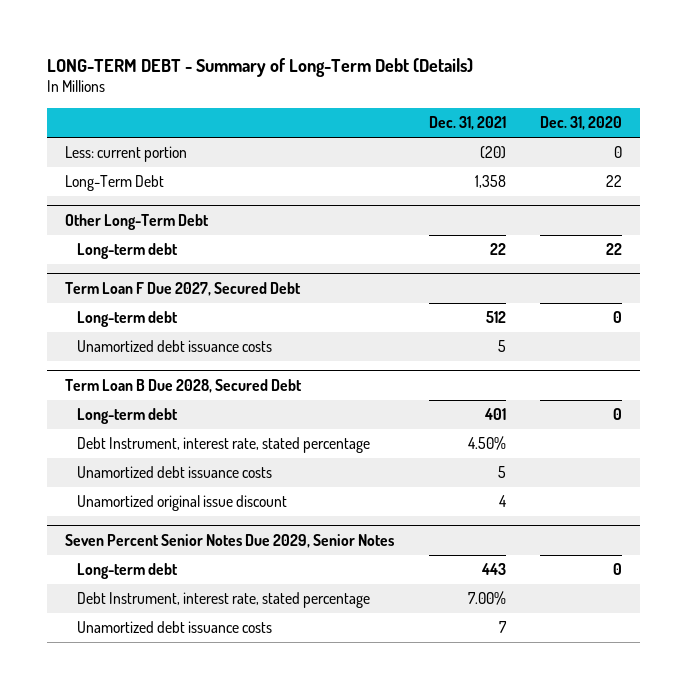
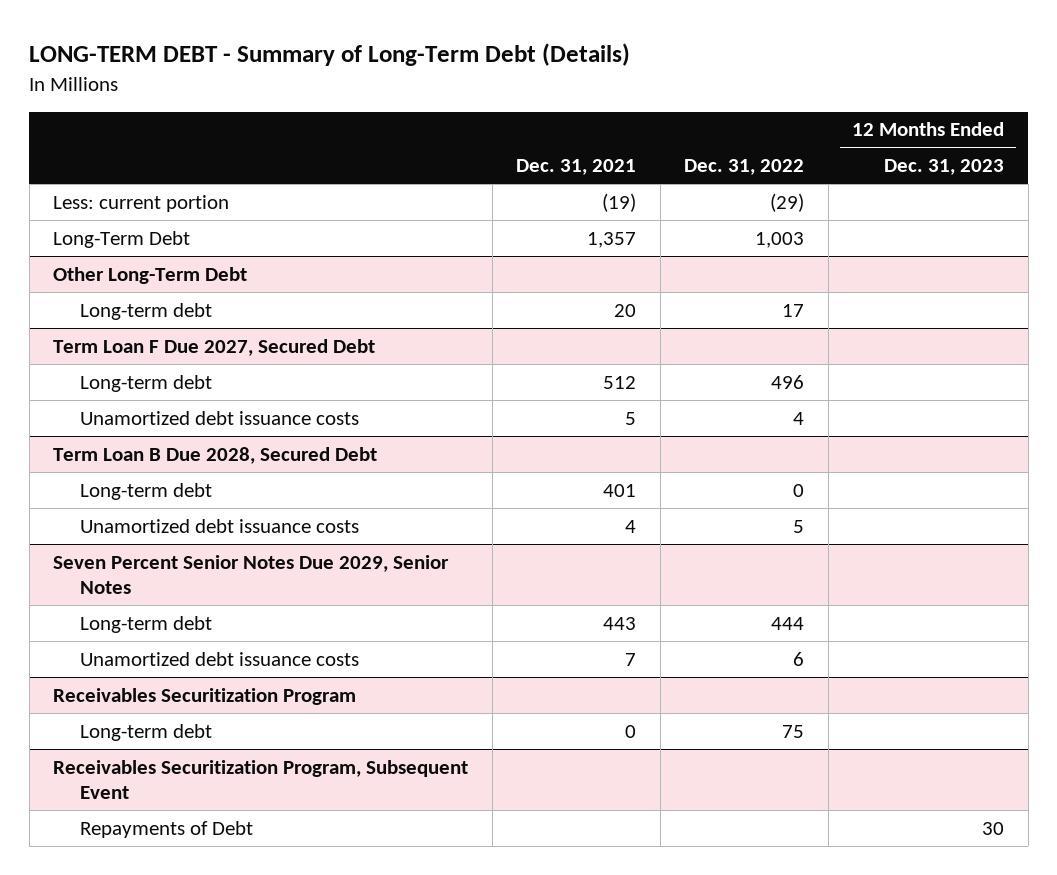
- | Dec. 31, 2021 | Dec. 31, 2020
+ | Dec. 31, 2021 | Dec. 31, 2022 | 12 Months Ended Dec. 31, 2023
- Less: current portion | (20) | 0
- Long-Term Debt | 1,358 | 22
+ Less: current portion | (19) | (29) |
+ Long-Term Debt | 1,357 | 1,003 |
@ Other Long-Term Debt
- Long-term debt | 22 | 22
+ Long-term debt | 20 | 17 |
@ Term Loan B Due 2028, Secured Debt
- Debt Instrument, interest rate, stated percentage | 4.50% |
- Unamortized debt issuance costs | 5 |
- Unamortized original issue discount | 4 |
+ Unamortized debt issuance costs | 4 | 5 |
@ Seven Percent Senior Notes Due 2029, Senior Notes
- Debt Instrument, interest rate, stated percentage | 7.00% |
+ Receivables Securitization Program
+ Long-term debt | 0 | 75 |
+ Receivables Securitization Program, Subsequent Event
+ Repayments of Debt | | | 30

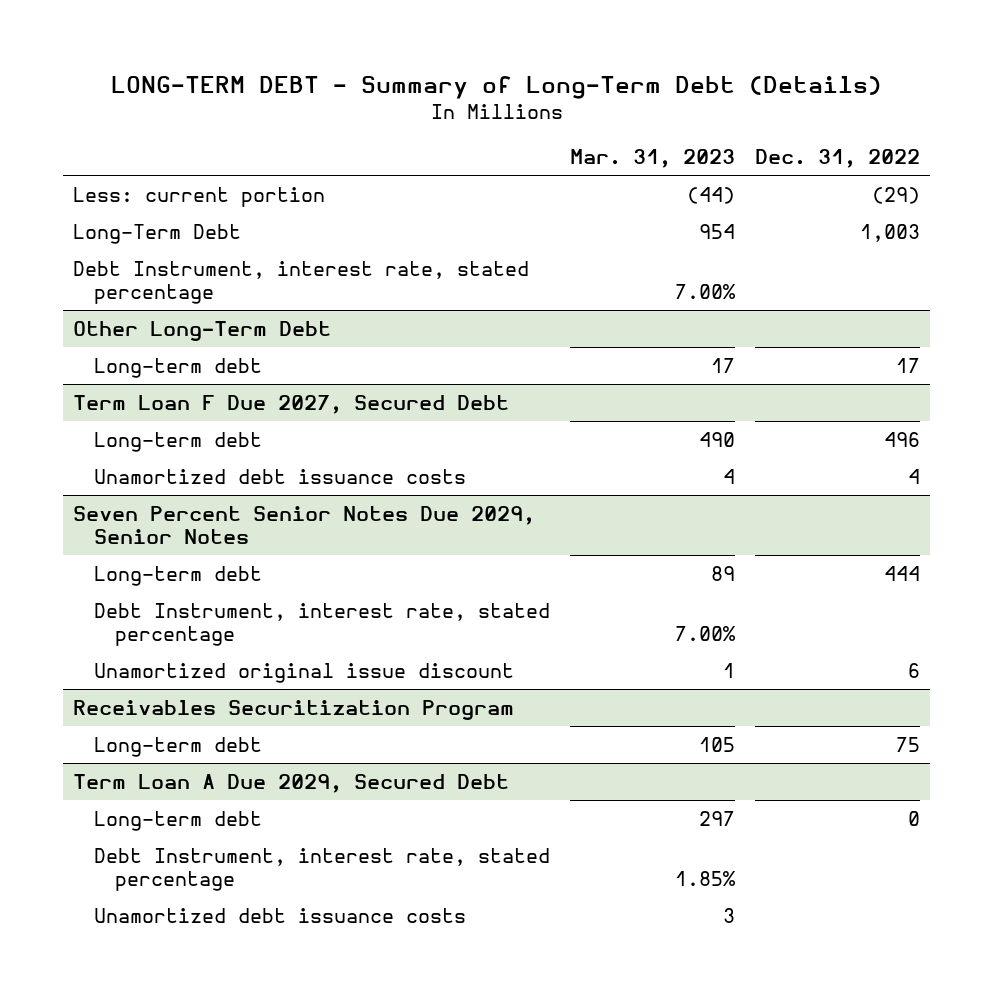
- | Dec. 31, 2021 | Dec. 31, 2022 | 12 Months Ended Dec. 31, 2023
+ | Mar. 31, 2023 | Dec. 31, 2022
+ Debt Instrument, interest rate, stated percentage | 7.00% |
- Term Loan B Due 2028, Secured Debt
- Long-term debt | 401 | 0 |
- Unamortized debt issuance costs | 4 | 5 |
@ Seven Percent Senior Notes Due 2029, Senior Notes
- Unamortized debt issuance costs | 7 | 6 |
+ Debt Instrument, interest rate, stated percentage | 7.00% |
+ Unamortized original issue discount | 1 | 6
- Receivables Securitization Program, Subsequent Event
- Repayments of Debt | | | 30
+ Term Loan A Due 2029, Secured Debt
+ Long-term debt | 297 | 0
+ Debt Instrument, interest rate, stated percentage | 1.85% |
+ Unamortized debt issuance costs | 3 |

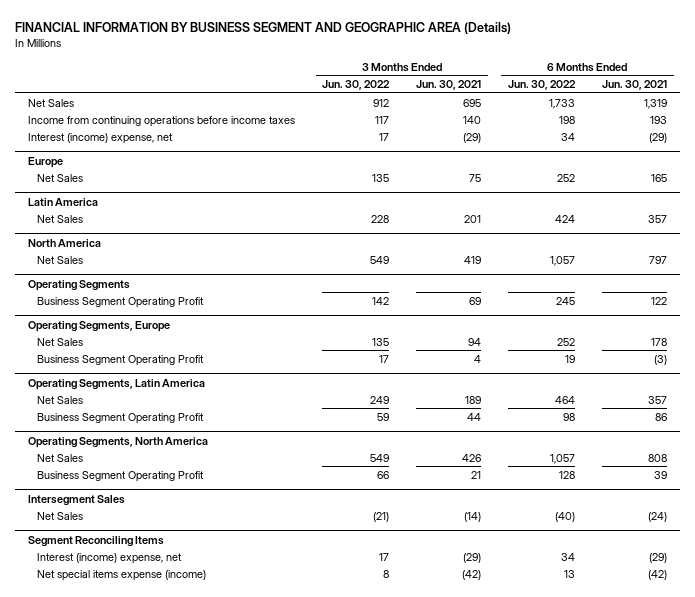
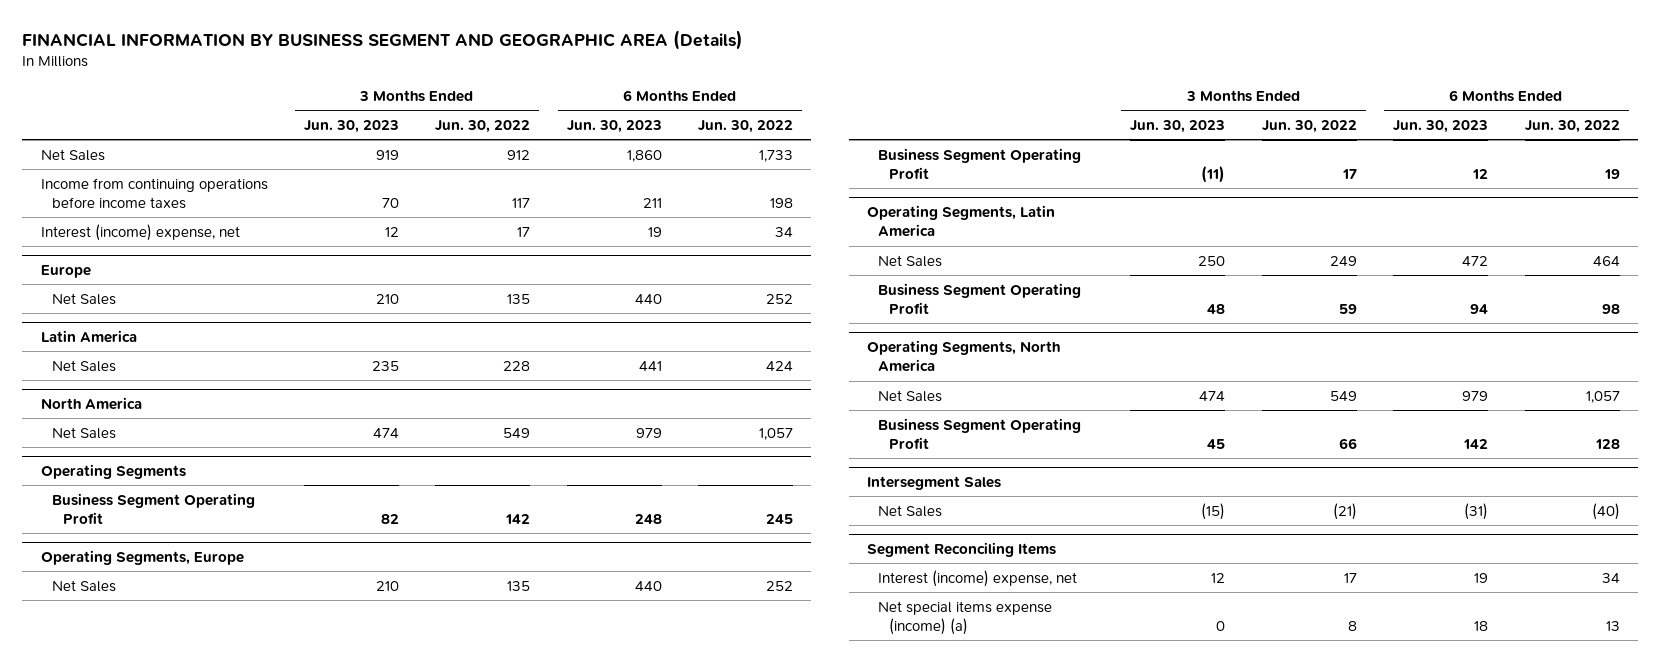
- | 3 Months Ended Jun. 30, 2022 | 3 Months Ended Jun. 30, 2021 | 6 Months Ended Jun. 30, 2022 | 6 Months Ended Jun. 30, 2021
+ | 3 Months Ended Jun. 30, 2023 | 3 Months Ended Jun. 30, 2022 | 6 Months Ended Jun. 30, 2023 | 6 Months Ended Jun. 30, 2022
@ Segment Reconciling Items
- Net special items expense (income) | 8 | (42) | 13 | (42)
+ Net special items expense (income) (a) | 0 | 8 | 18 | 13

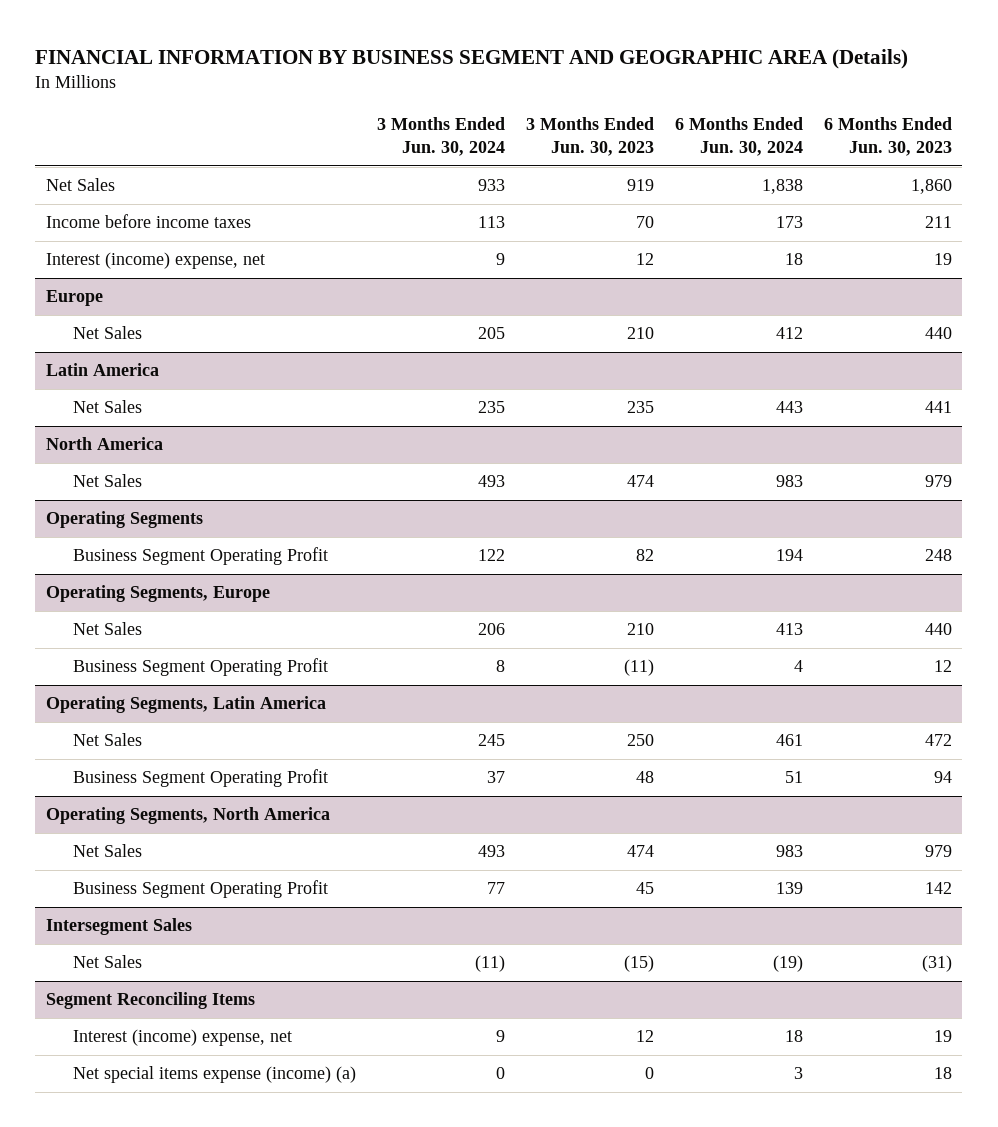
- | 3 Months Ended Jun. 30, 2023 | 3 Months Ended Jun. 30, 2022 | 6 Months Ended Jun. 30, 2023 | 6 Months Ended Jun. 30, 2022
+ | 3 Months Ended Jun. 30, 2024 | 3 Months Ended Jun. 30, 2023 | 6 Months Ended Jun. 30, 2024 | 6 Months Ended Jun. 30, 2023
- Income from continuing operations before income taxes | 70 | 117 | 211 | 198
+ Income before income taxes | 113 | 70 | 173 | 211

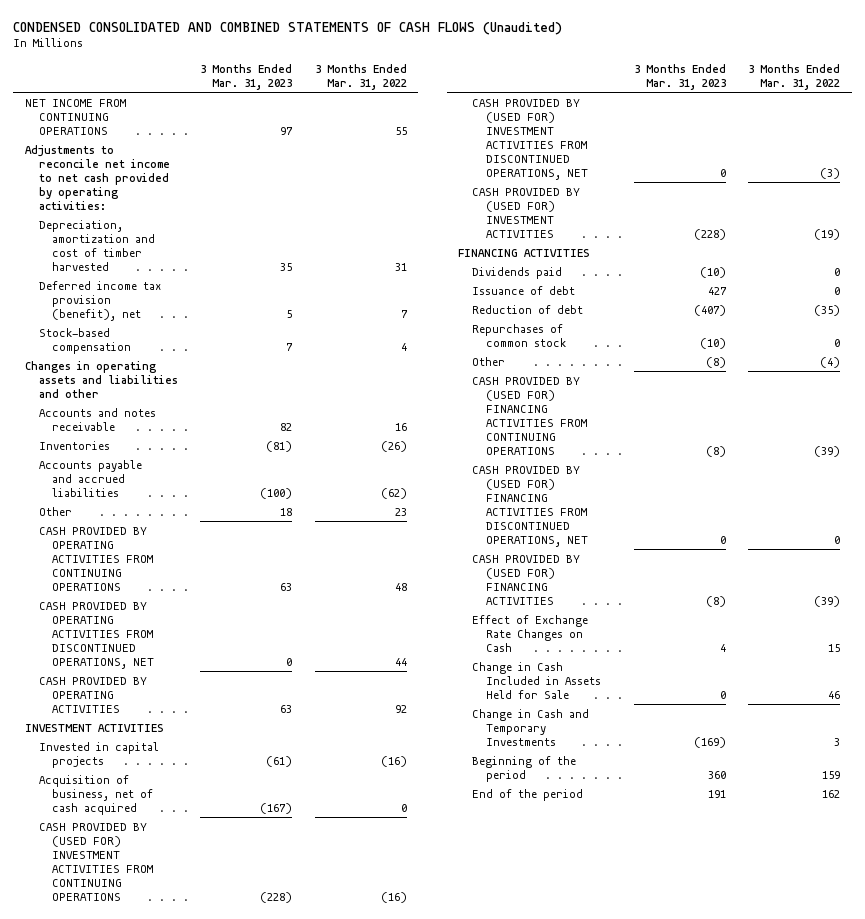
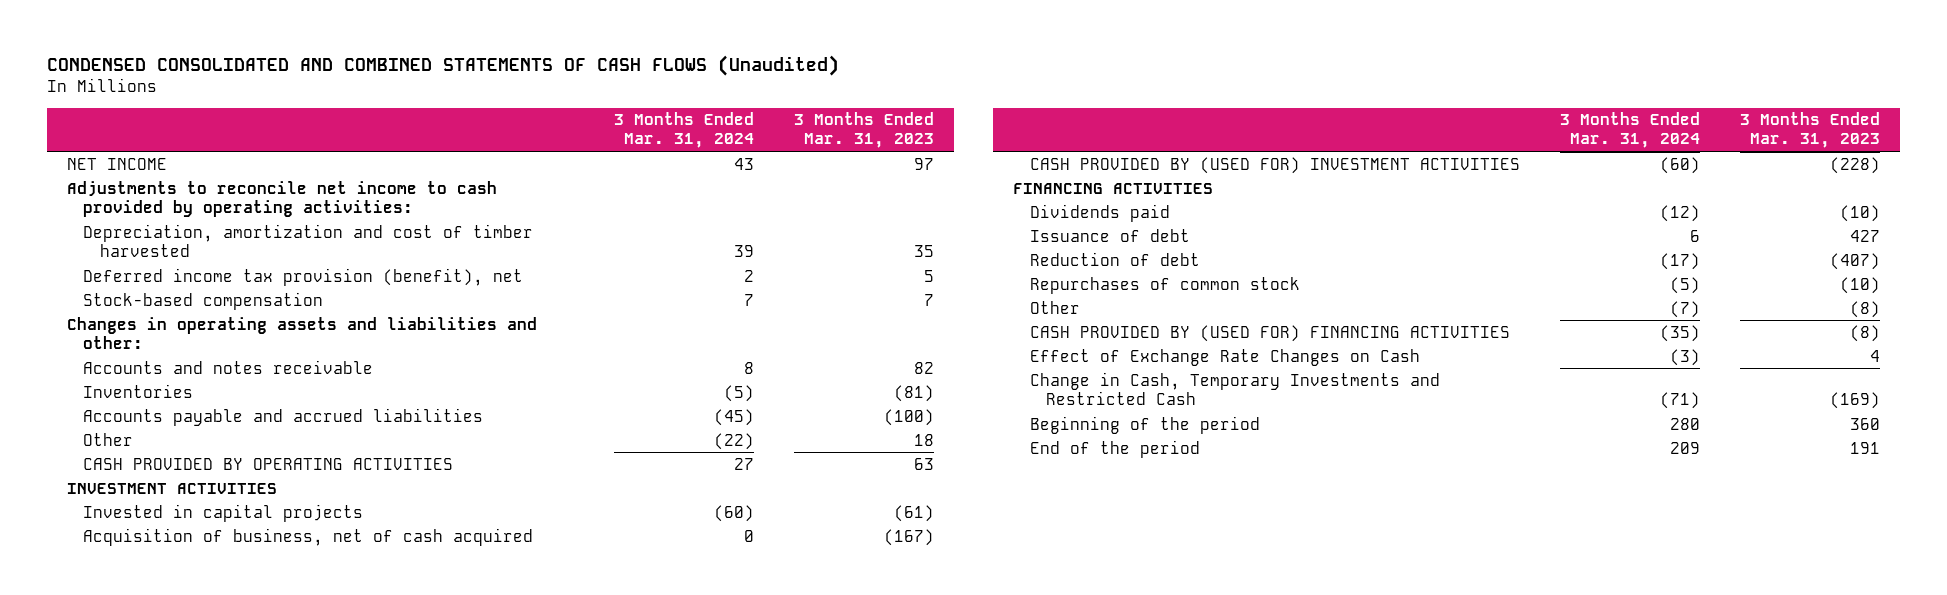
- | 3 Months Ended Mar. 31, 2023 | 3 Months Ended Mar. 31, 2022
+ | 3 Months Ended Mar. 31, 2024 | 3 Months Ended Mar. 31, 2023
- NET INCOME FROM CONTINUING OPERATIONS | 97 | 55
- Adjustments to reconcile net income to net cash provided by operating activities:
+ NET INCOME | 43 | 97
+ Adjustments to reconcile net income to cash provided by operating activities:
- Changes in operating assets and liabilities and other
+ Changes in operating assets and liabilities and other:
- CASH PROVIDED BY OPERATING ACTIVITIES FROM CONTINUING OPERATIONS | 63 | 48
- CASH PROVIDED BY OPERATING ACTIVITIES FROM DISCONTINUED OPERATIONS, NET | 0 | 44
- CASH PROVIDED BY (USED FOR) INVESTMENT ACTIVITIES FROM CONTINUING OPERATIONS | (228) | (16)
- CASH PROVIDED BY (USED FOR) INVESTMENT ACTIVITIES FROM DISCONTINUED OPERATIONS, NET | 0 | (3)
- CASH PROVIDED BY (USED FOR) FINANCING ACTIVITIES FROM CONTINUING OPERATIONS | (8) | (39)
- CASH PROVIDED BY (USED FOR) FINANCING ACTIVITIES FROM DISCONTINUED OPERATIONS, NET | 0 | 0
- Change in Cash Included in Assets Held for Sale | 0 | 46
- Change in Cash and Temporary Investments | (169) | 3
+ Change in Cash, Temporary Investments and Restricted Cash | (71) | (169)

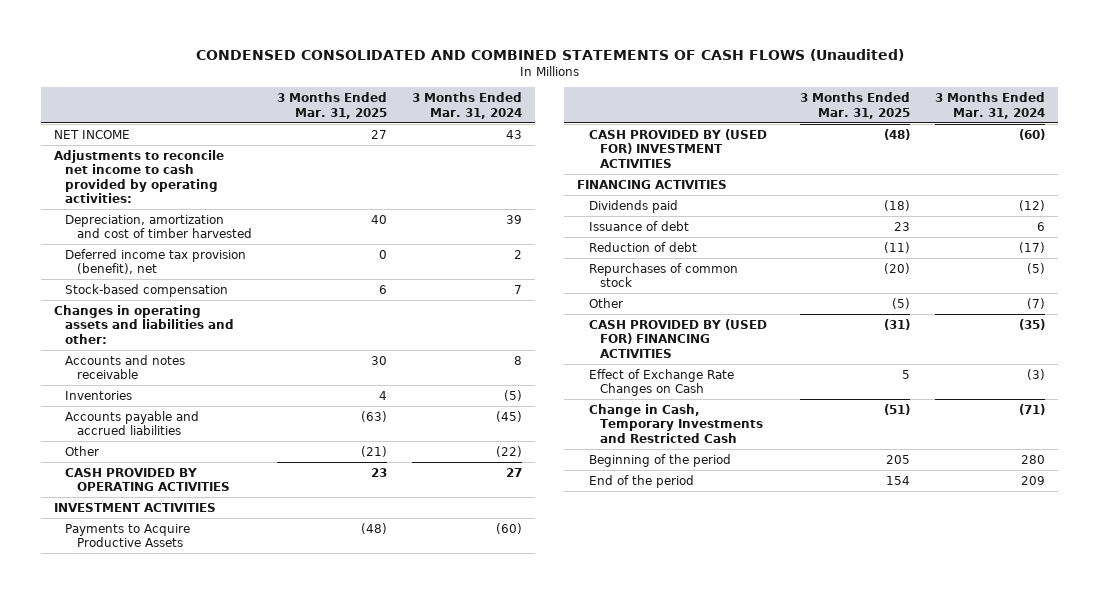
- | 3 Months Ended Mar. 31, 2024 | 3 Months Ended Mar. 31, 2023
+ | 3 Months Ended Mar. 31, 2025 | 3 Months Ended Mar. 31, 2024
- Invested in capital projects | (60) | (61)
- Acquisition of business, net of cash acquired | 0 | (167)
+ Payments to Acquire Productive Assets | (48) | (60)

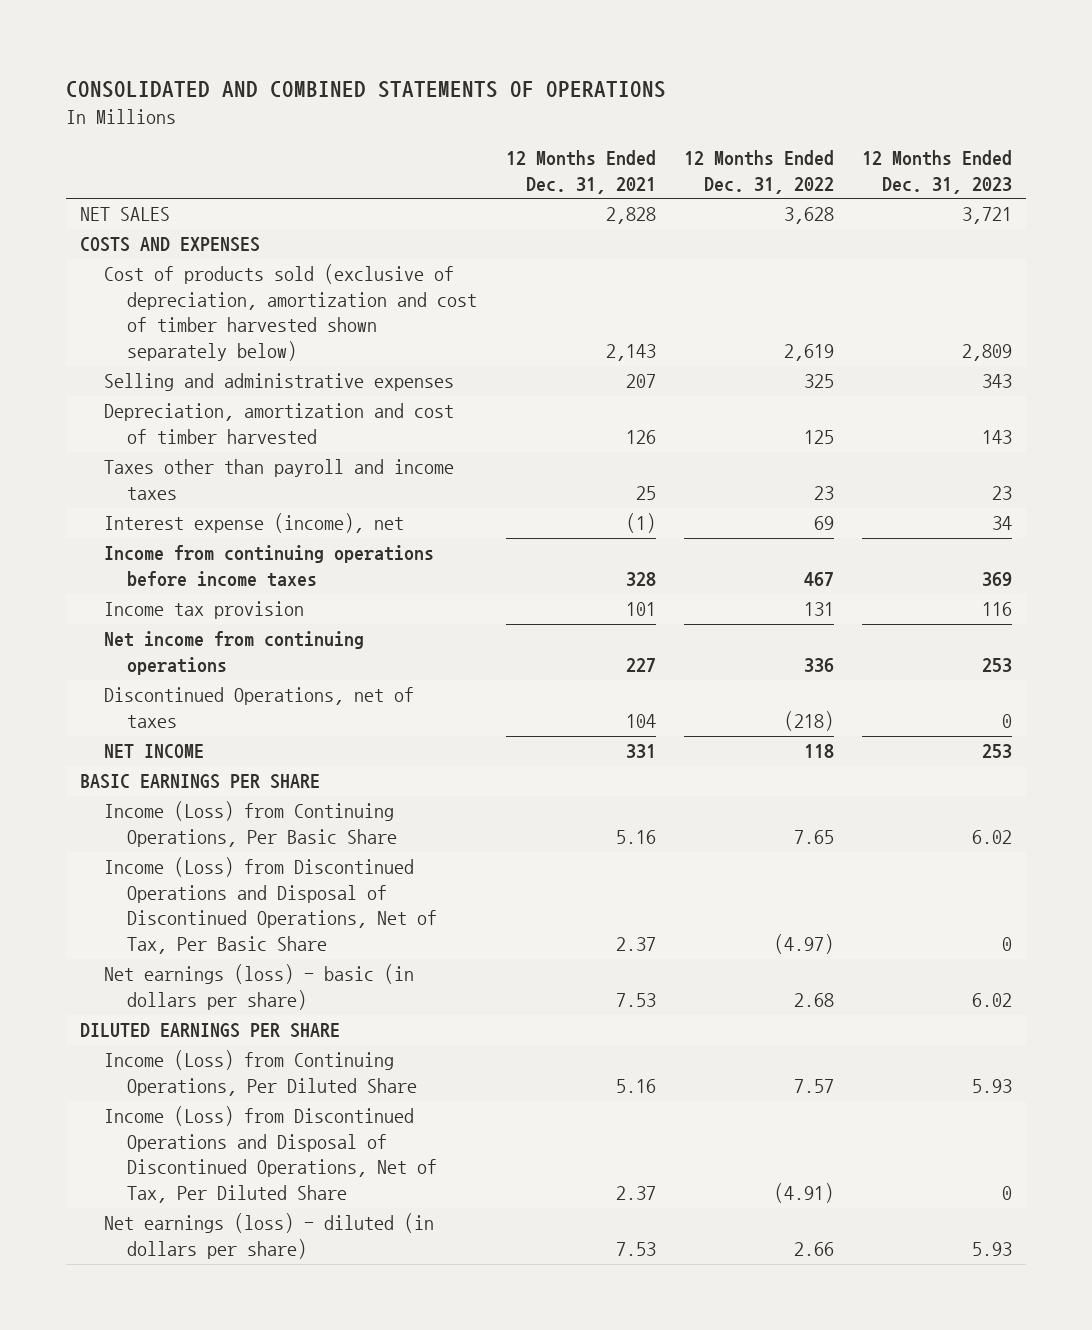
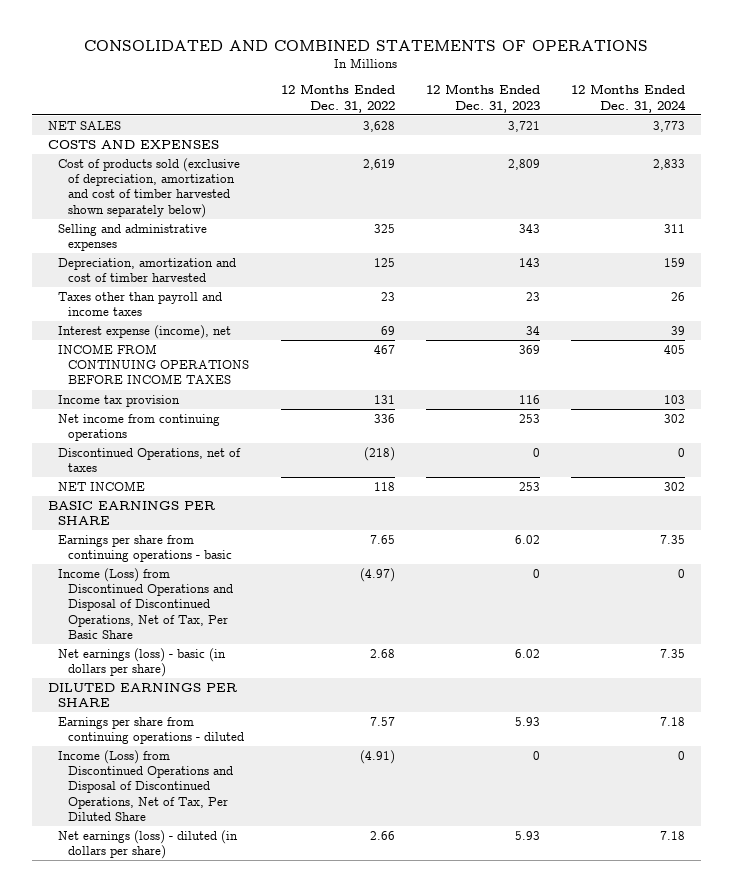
- | 12 Months Ended Dec. 31, 2021 | 12 Months Ended Dec. 31, 2022 | 12 Months Ended Dec. 31, 2023
+ | 12 Months Ended Dec. 31, 2022 | 12 Months Ended Dec. 31, 2023 | 12 Months Ended Dec. 31, 2024
- Income from continuing operations before income taxes | 328 | 467 | 369
+ INCOME FROM CONTINUING OPERATIONS BEFORE INCOME TAXES | 467 | 369 | 405
- Income (Loss) from Continuing Operations, Per Basic Share | 5.16 | 7.65 | 6.02
+ Earnings per share from continuing operations - basic | 7.65 | 6.02 | 7.35
- Income (Loss) from Continuing Operations, Per Diluted Share | 5.16 | 7.57 | 5.93
+ Earnings per share from continuing operations - diluted | 7.57 | 5.93 | 7.18

